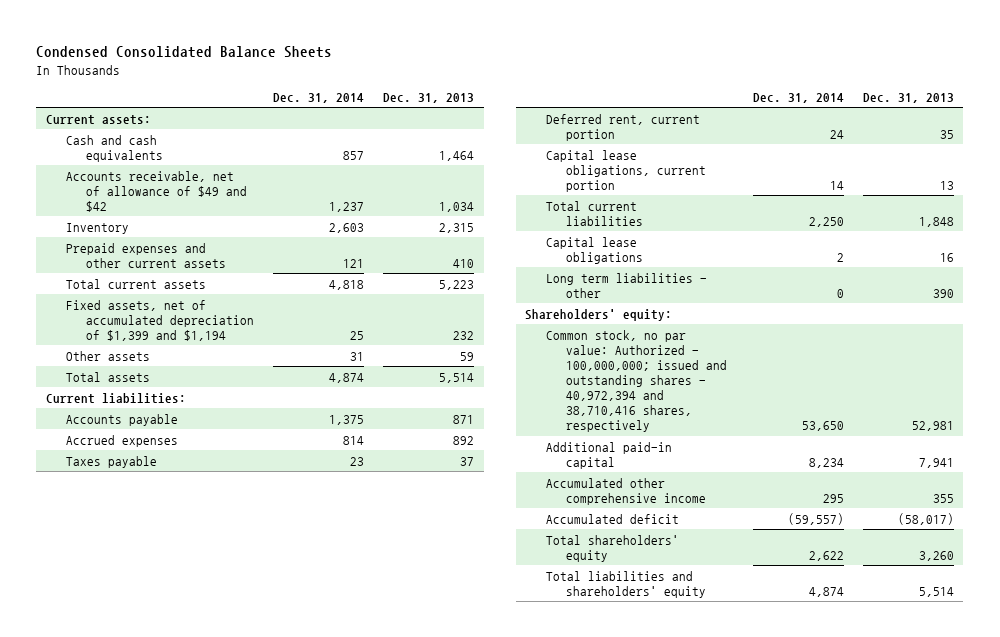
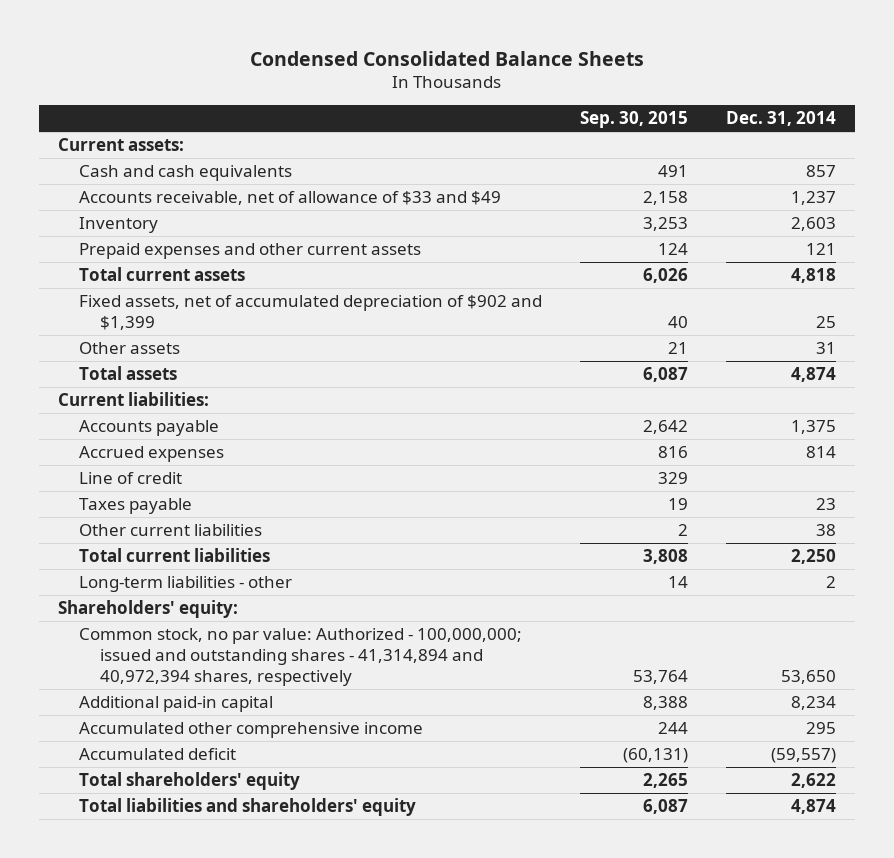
- | Dec. 31, 2014 | Dec. 31, 2013
+ | Sep. 30, 2015 | Dec. 31, 2014
- Accounts receivable, net of allowance of $49 and $42 | 1,237 | 1,034
+ Accounts receivable, net of allowance of $33 and $49 | 2,158 | 1,237
- Fixed assets, net of accumulated depreciation of $1,399 and $1,194 | 25 | 232
+ Fixed assets, net of accumulated depreciation of $902 and $1,399 | 40 | 25
+ Line of credit | 329 |
- Deferred rent, current portion | 24 | 35
- Capital lease obligations, current portion | 14 | 13
+ Other current liabilities | 2 | 38
- Capital lease obligations | 2 | 16
- Long term liabilities - other | 0 | 390
+ Long-term liabilities - other | 14 | 2
- Common stock, no par value: Authorized - 100,000,000; issued and outstanding shares - 40,972,394 and 38,710,416 shares, respectively | 53,650 | 52,981
+ Common stock, no par value: Authorized - 100,000,000; issued and outstanding shares - 41,314,894 and 40,972,394 shares, respectively | 53,764 | 53,650

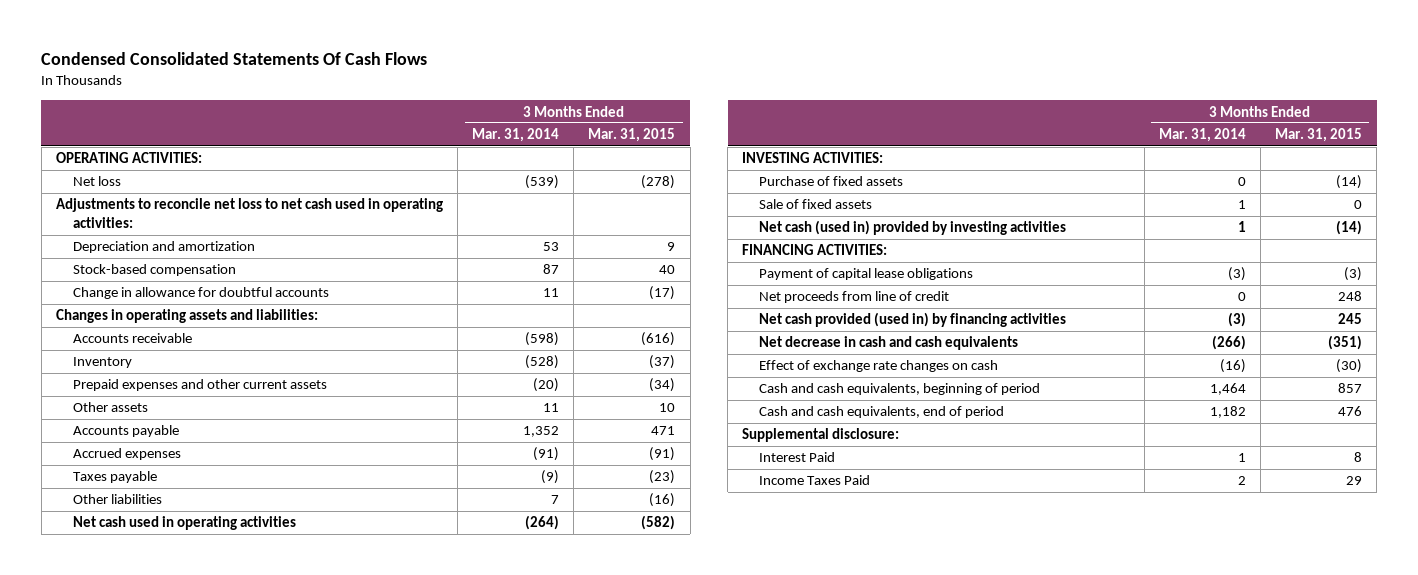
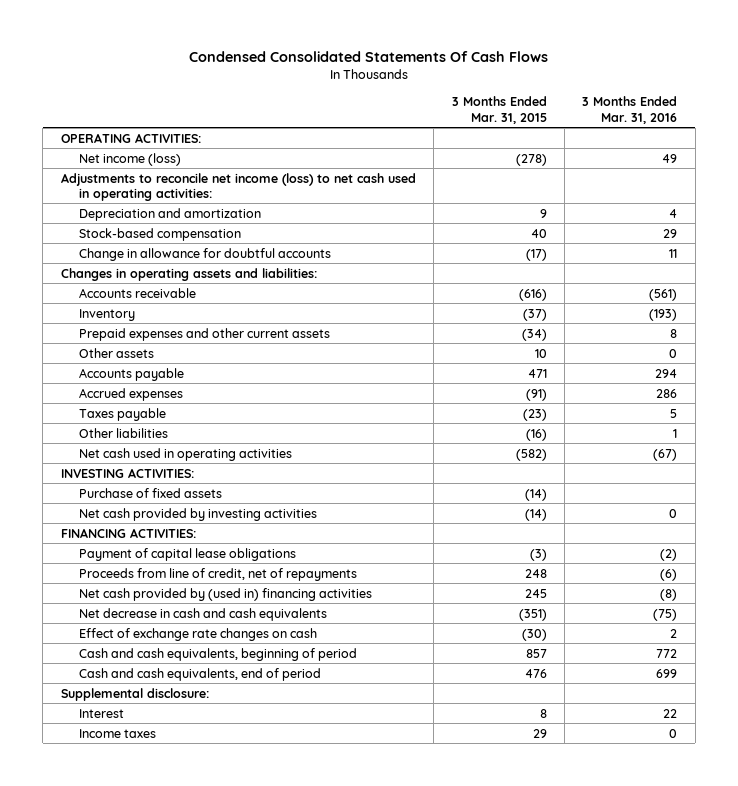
- | 3 Months Ended Mar. 31, 2014 | 3 Months Ended Mar. 31, 2015
+ | 3 Months Ended Mar. 31, 2015 | 3 Months Ended Mar. 31, 2016
- Net loss | (539) | (278)
- Adjustments to reconcile net loss to net cash used in operating activities:
+ Net income (loss) | (278) | 49
+ Adjustments to reconcile net income (loss) to net cash used in operating activities:
- Sale of fixed assets | 1 | 0
- Net cash (used in) provided by investing activities | 1 | (14)
+ Net cash provided by investing activities | (14) | 0
- Net proceeds from line of credit | 0 | 248
- Net cash provided (used in) by financing activities | (3) | 245
+ Proceeds from line of credit, net of repayments | 248 | (6)
+ Net cash provided by (used in) financing activities | 245 | (8)
- Interest Paid | 1 | 8
- Income Taxes Paid | 2 | 29
+ Interest | 8 | 22
+ Income taxes | 29 | 0

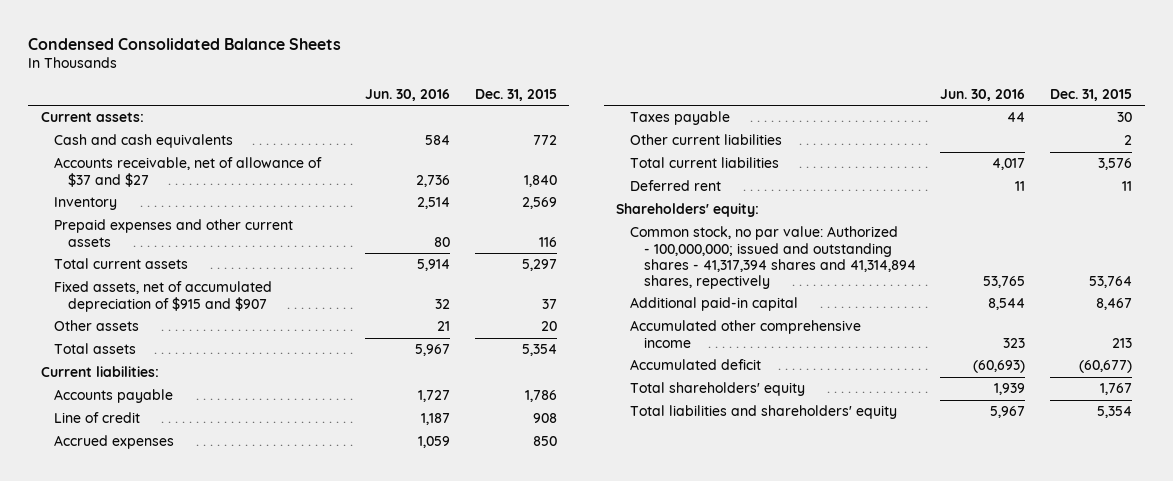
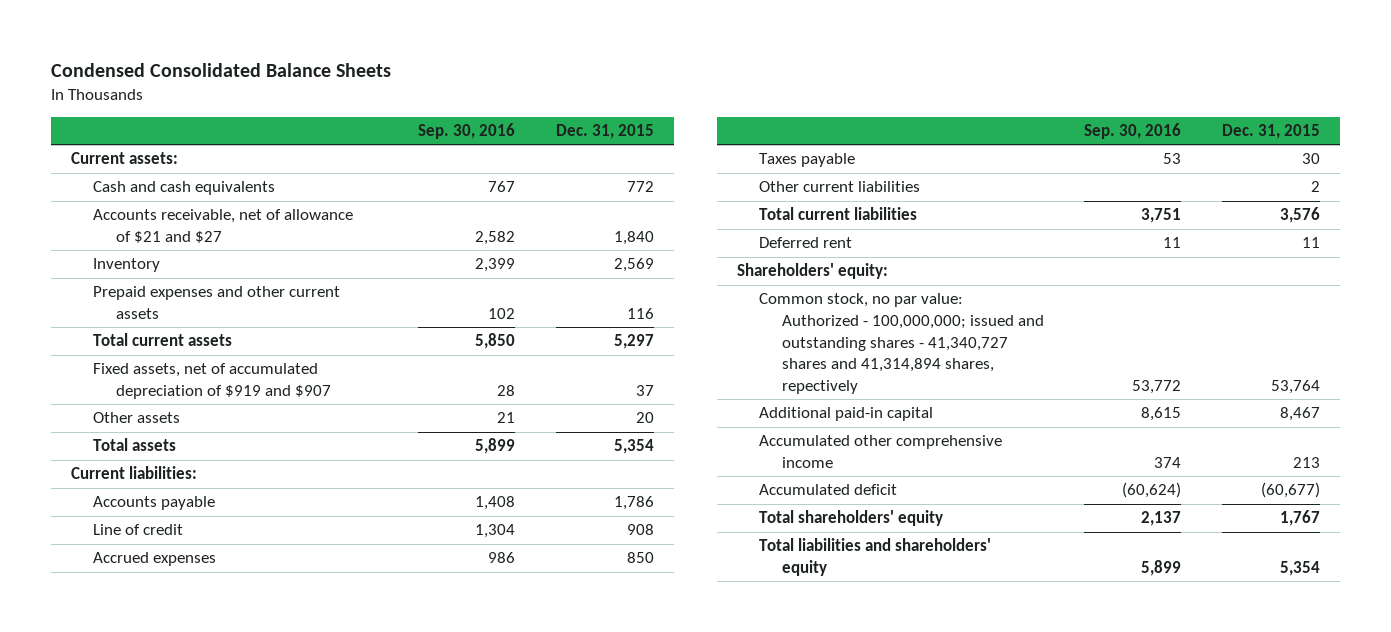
- | Jun. 30, 2016 | Dec. 31, 2015
+ | Sep. 30, 2016 | Dec. 31, 2015
- Accounts receivable, net of allowance of $37 and $27 | 2,736 | 1,840
+ Accounts receivable, net of allowance of $21 and $27 | 2,582 | 1,840
- Fixed assets, net of accumulated depreciation of $915 and $907 | 32 | 37
+ Fixed assets, net of accumulated depreciation of $919 and $907 | 28 | 37
- Common stock, no par value: Authorized - 100,000,000; issued and outstanding shares - 41,317,394 shares and 41,314,894 shares, repectively | 53,765 | 53,764
+ Common stock, no par value: Authorized - 100,000,000; issued and outstanding shares - 41,340,727 shares and 41,314,894 shares, repectively | 53,772 | 53,764

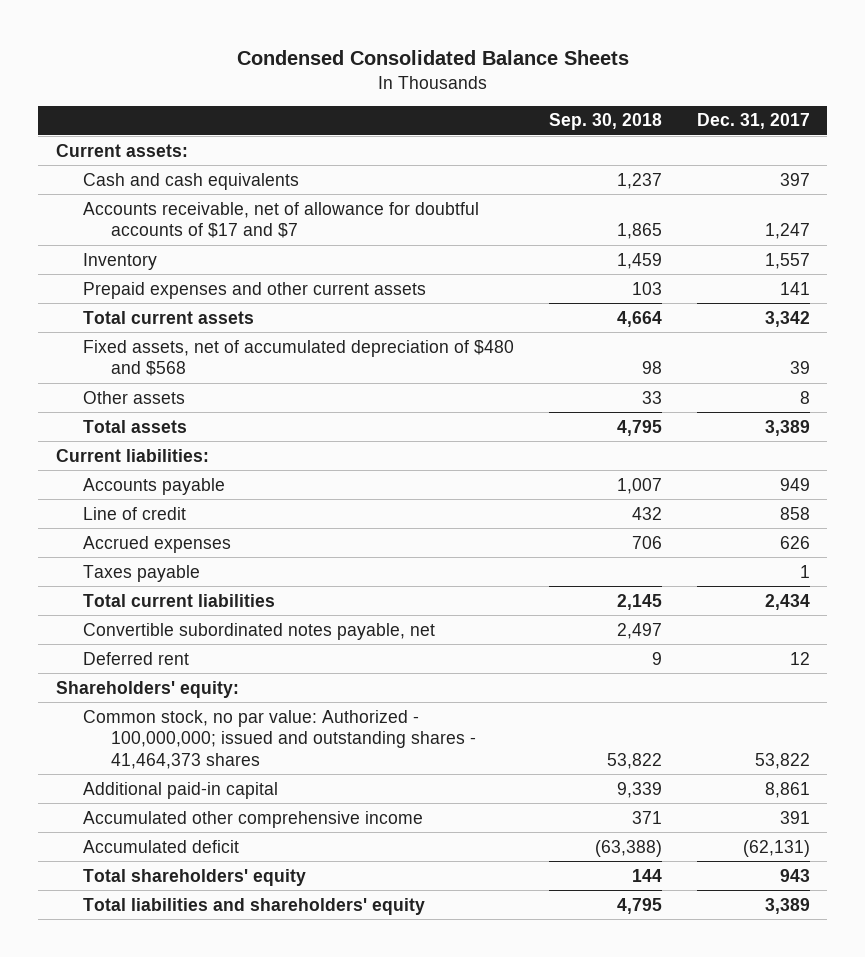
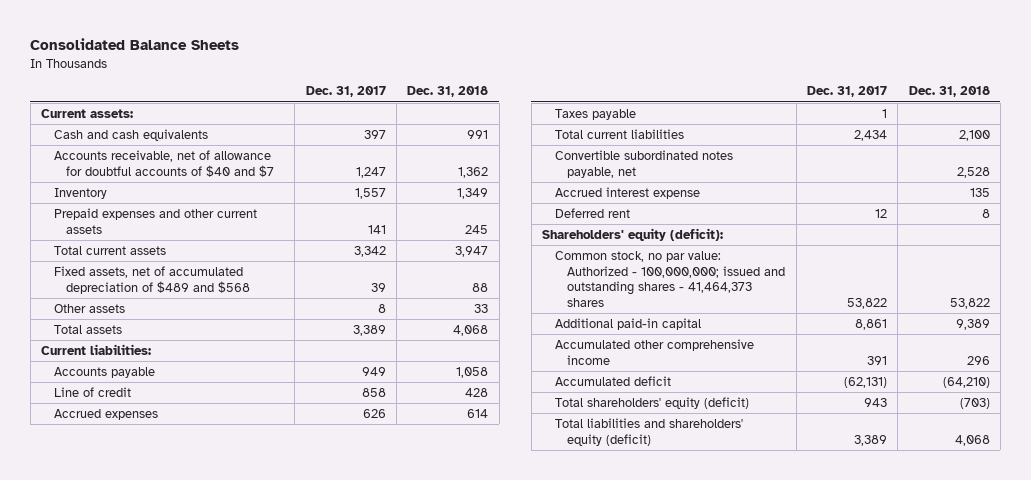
- Condensed Consolidated Balance Sheets
+ Consolidated Balance Sheets
- | Sep. 30, 2018 | Dec. 31, 2017
+ | Dec. 31, 2017 | Dec. 31, 2018
- Accounts receivable, net of allowance for doubtful accounts of $17 and $7 | 1,865 | 1,247
+ Accounts receivable, net of allowance for doubtful accounts of $40 and $7 | 1,247 | 1,362
- Fixed assets, net of accumulated depreciation of $480 and $568 | 98 | 39
+ Fixed assets, net of accumulated depreciation of $489 and $568 | 39 | 88
+ Accrued interest expense | | 135
- Shareholders' equity:
+ Shareholders' equity (deficit):
- Total shareholders' equity | 144 | 943
- Total liabilities and shareholders' equity | 4,795 | 3,389
+ Total shareholders' equity (deficit) | 943 | (703)
+ Total liabilities and shareholders' equity (deficit) | 3,389 | 4,068

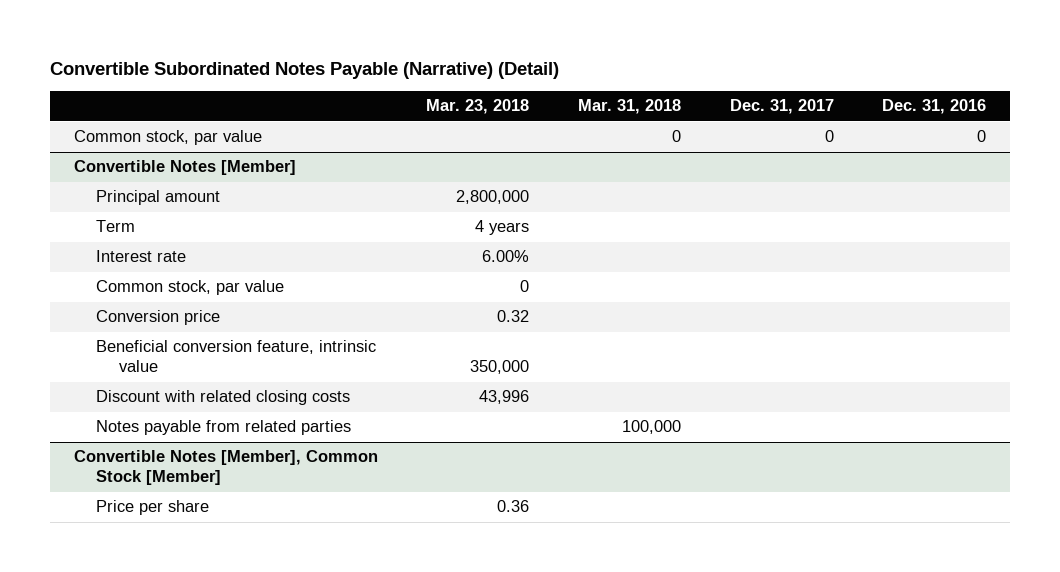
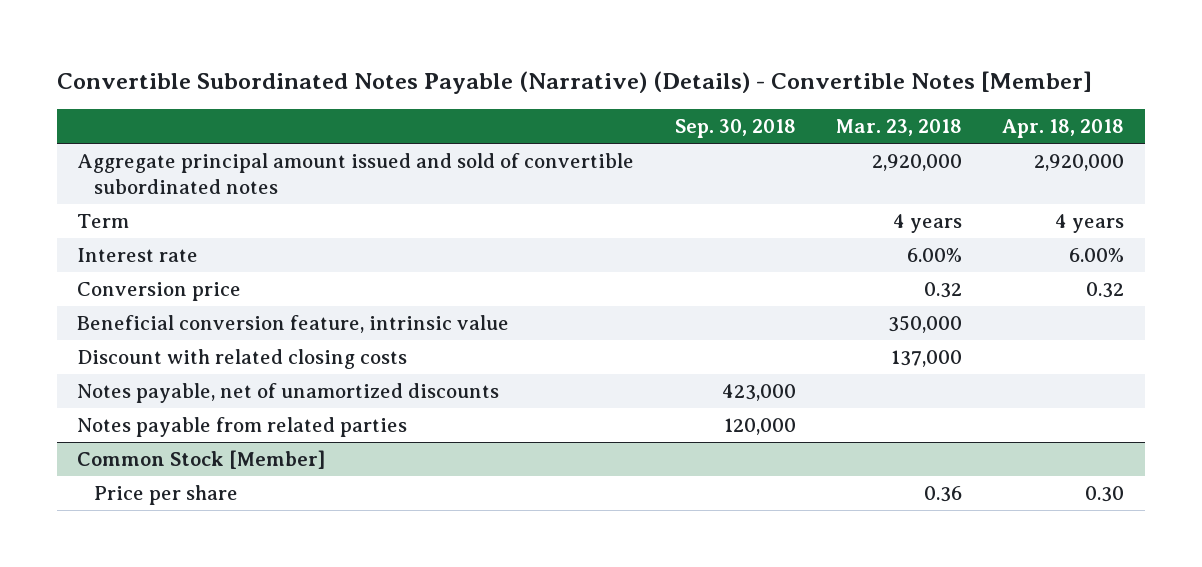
- Convertible Subordinated Notes Payable (Narrative) (Detail)
+ Convertible Subordinated Notes Payable (Narrative) (Details) - Convertible Notes [Member]
- | Mar. 23, 2018 | Mar. 31, 2018 | Dec. 31, 2017 | Dec. 31, 2016
+ | Sep. 30, 2018 | Mar. 23, 2018 | Apr. 18, 2018
- Common stock, par value | | 0 | 0 | 0
- Convertible Notes [Member]
- Principal amount | 2,800,000 | | |
+ Aggregate principal amount issued and sold of convertible subordinated notes | | 2,920,000 | 2,920,000
- Common stock, par value | 0 | | |
- Discount with related closing costs | 43,996 | | |
+ Discount with related closing costs | | 137,000 |
+ Notes payable, net of unamortized discounts | 423,000 | |
- Convertible Notes [Member], Common Stock [Member]
+ Common Stock [Member]

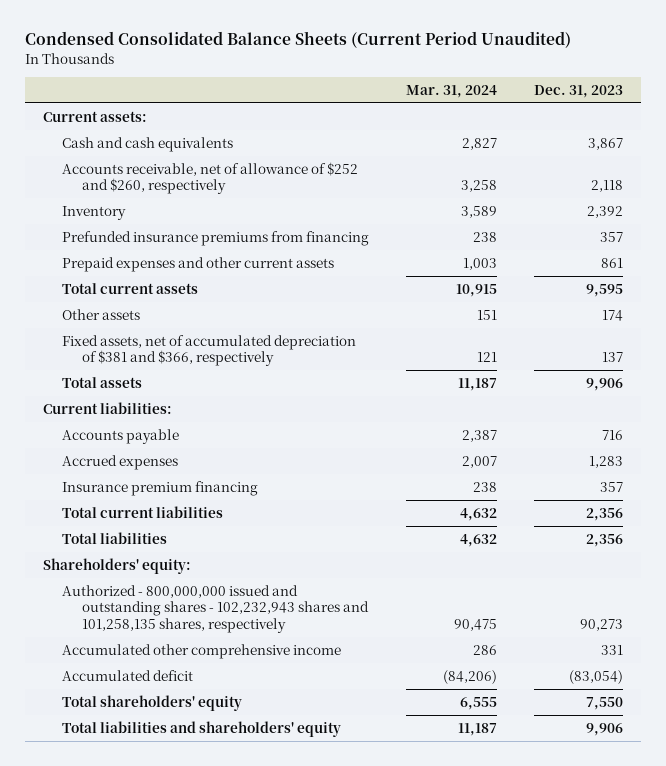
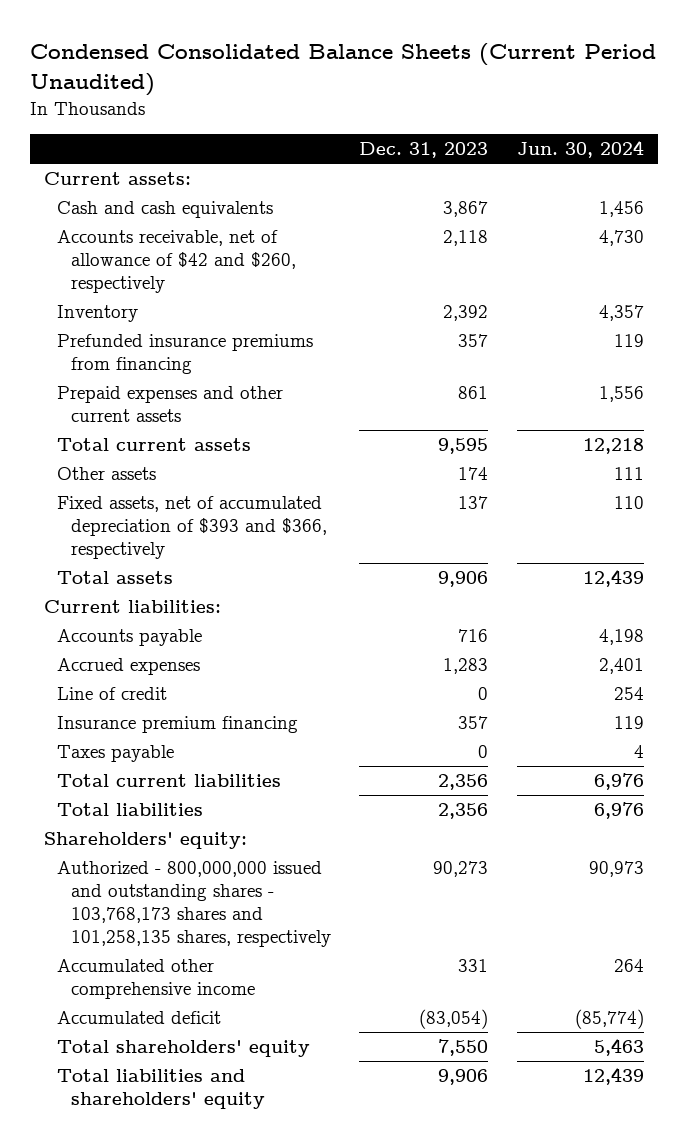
- | Mar. 31, 2024 | Dec. 31, 2023
+ | Dec. 31, 2023 | Jun. 30, 2024
- Accounts receivable, net of allowance of $252 and $260, respectively | 3,258 | 2,118
+ Accounts receivable, net of allowance of $42 and $260, respectively | 2,118 | 4,730
- Fixed assets, net of accumulated depreciation of $381 and $366, respectively | 121 | 137
+ Fixed assets, net of accumulated depreciation of $393 and $366, respectively | 137 | 110
+ Line of credit | 0 | 254
+ Taxes payable | 0 | 4
- Authorized - 800,000,000 issued and outstanding shares - 102,232,943 shares and 101,258,135 shares, respectively | 90,475 | 90,273
+ Authorized - 800,000,000 issued and outstanding shares - 103,768,173 shares and 101,258,135 shares, respectively | 90,273 | 90,973

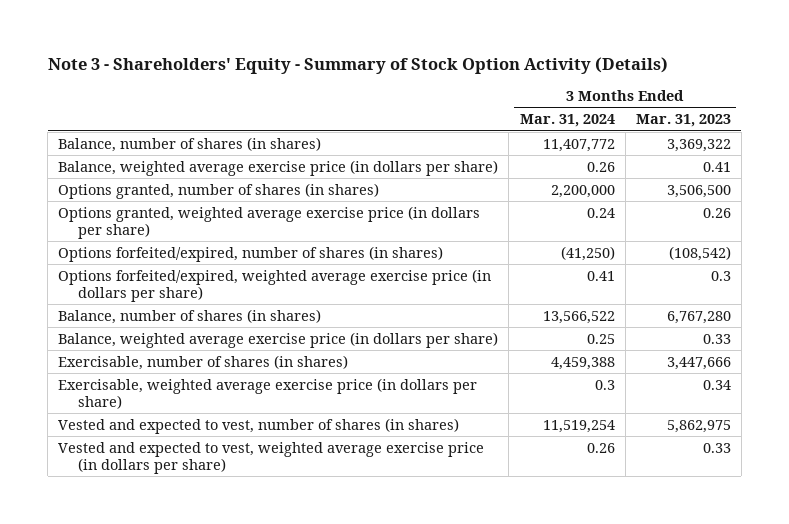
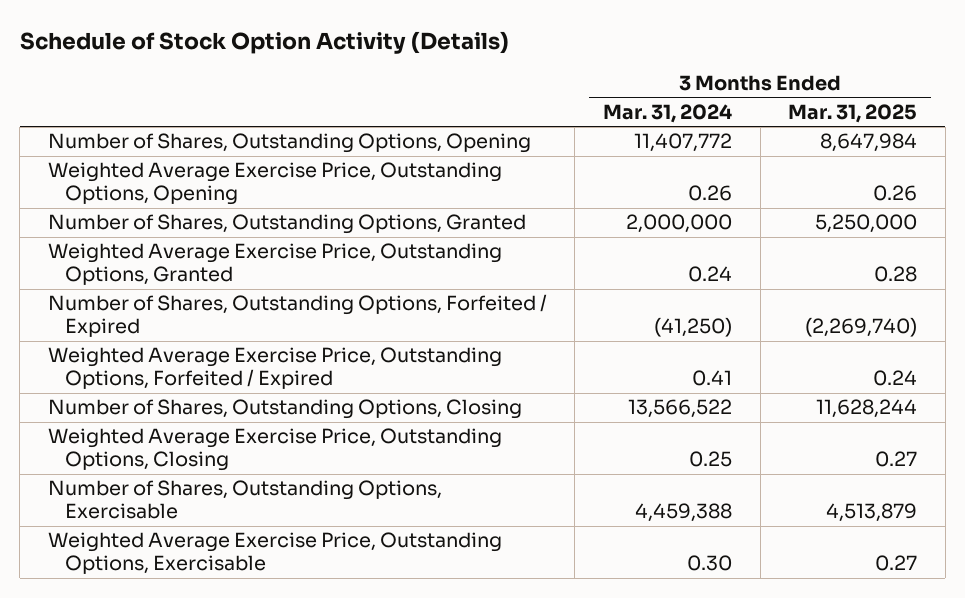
- Note 3 - Shareholders' Equity - Summary of Stock Option Activity (Details)
+ Schedule of Stock Option Activity (Details)
- | 3 Months Ended Mar. 31, 2024 | 3 Months Ended Mar. 31, 2023
+ | 3 Months Ended Mar. 31, 2024 | 3 Months Ended Mar. 31, 2025
- Balance, number of shares (in shares) | 11,407,772 | 3,369,322
- Balance, weighted average exercise price (in dollars per share) | 0.26 | 0.41
- Options granted, number of shares (in shares) | 2,200,000 | 3,506,500
- Options granted, weighted average exercise price (in dollars per share) | 0.24 | 0.26
- Options forfeited/expired, number of shares (in shares) | (41,250) | (108,542)
- Options forfeited/expired, weighted average exercise price (in dollars per share) | 0.41 | 0.3
- Balance, number of shares (in shares) | 13,566,522 | 6,767,280
- Balance, weighted average exercise price (in dollars per share) | 0.25 | 0.33
- Exercisable, number of shares (in shares) | 4,459,388 | 3,447,666
- Exercisable, weighted average exercise price (in dollars per share) | 0.3 | 0.34
- Vested and expected to vest, number of shares (in shares) | 11,519,254 | 5,862,975
- Vested and expected to vest, weighted average exercise price (in dollars per share) | 0.26 | 0.33
+ Number of Shares, Outstanding Options, Opening | 11,407,772 | 8,647,984
+ Weighted Average Exercise Price, Outstanding Options, Opening | 0.26 | 0.26
+ Number of Shares, Outstanding Options, Granted | 2,000,000 | 5,250,000
+ Weighted Average Exercise Price, Outstanding Options, Granted | 0.24 | 0.28
+ Number of Shares, Outstanding Options, Forfeited / Expired | (41,250) | (2,269,740)
+ Weighted Average Exercise Price, Outstanding Options, Forfeited / Expired | 0.41 | 0.24
+ Number of Shares, Outstanding Options, Closing | 13,566,522 | 11,628,244
+ Weighted Average Exercise Price, Outstanding Options, Closing | 0.25 | 0.27
+ Number of Shares, Outstanding Options, Exercisable | 4,459,388 | 4,513,879
+ Weighted Average Exercise Price, Outstanding Options, Exercisable | 0.30 | 0.27

